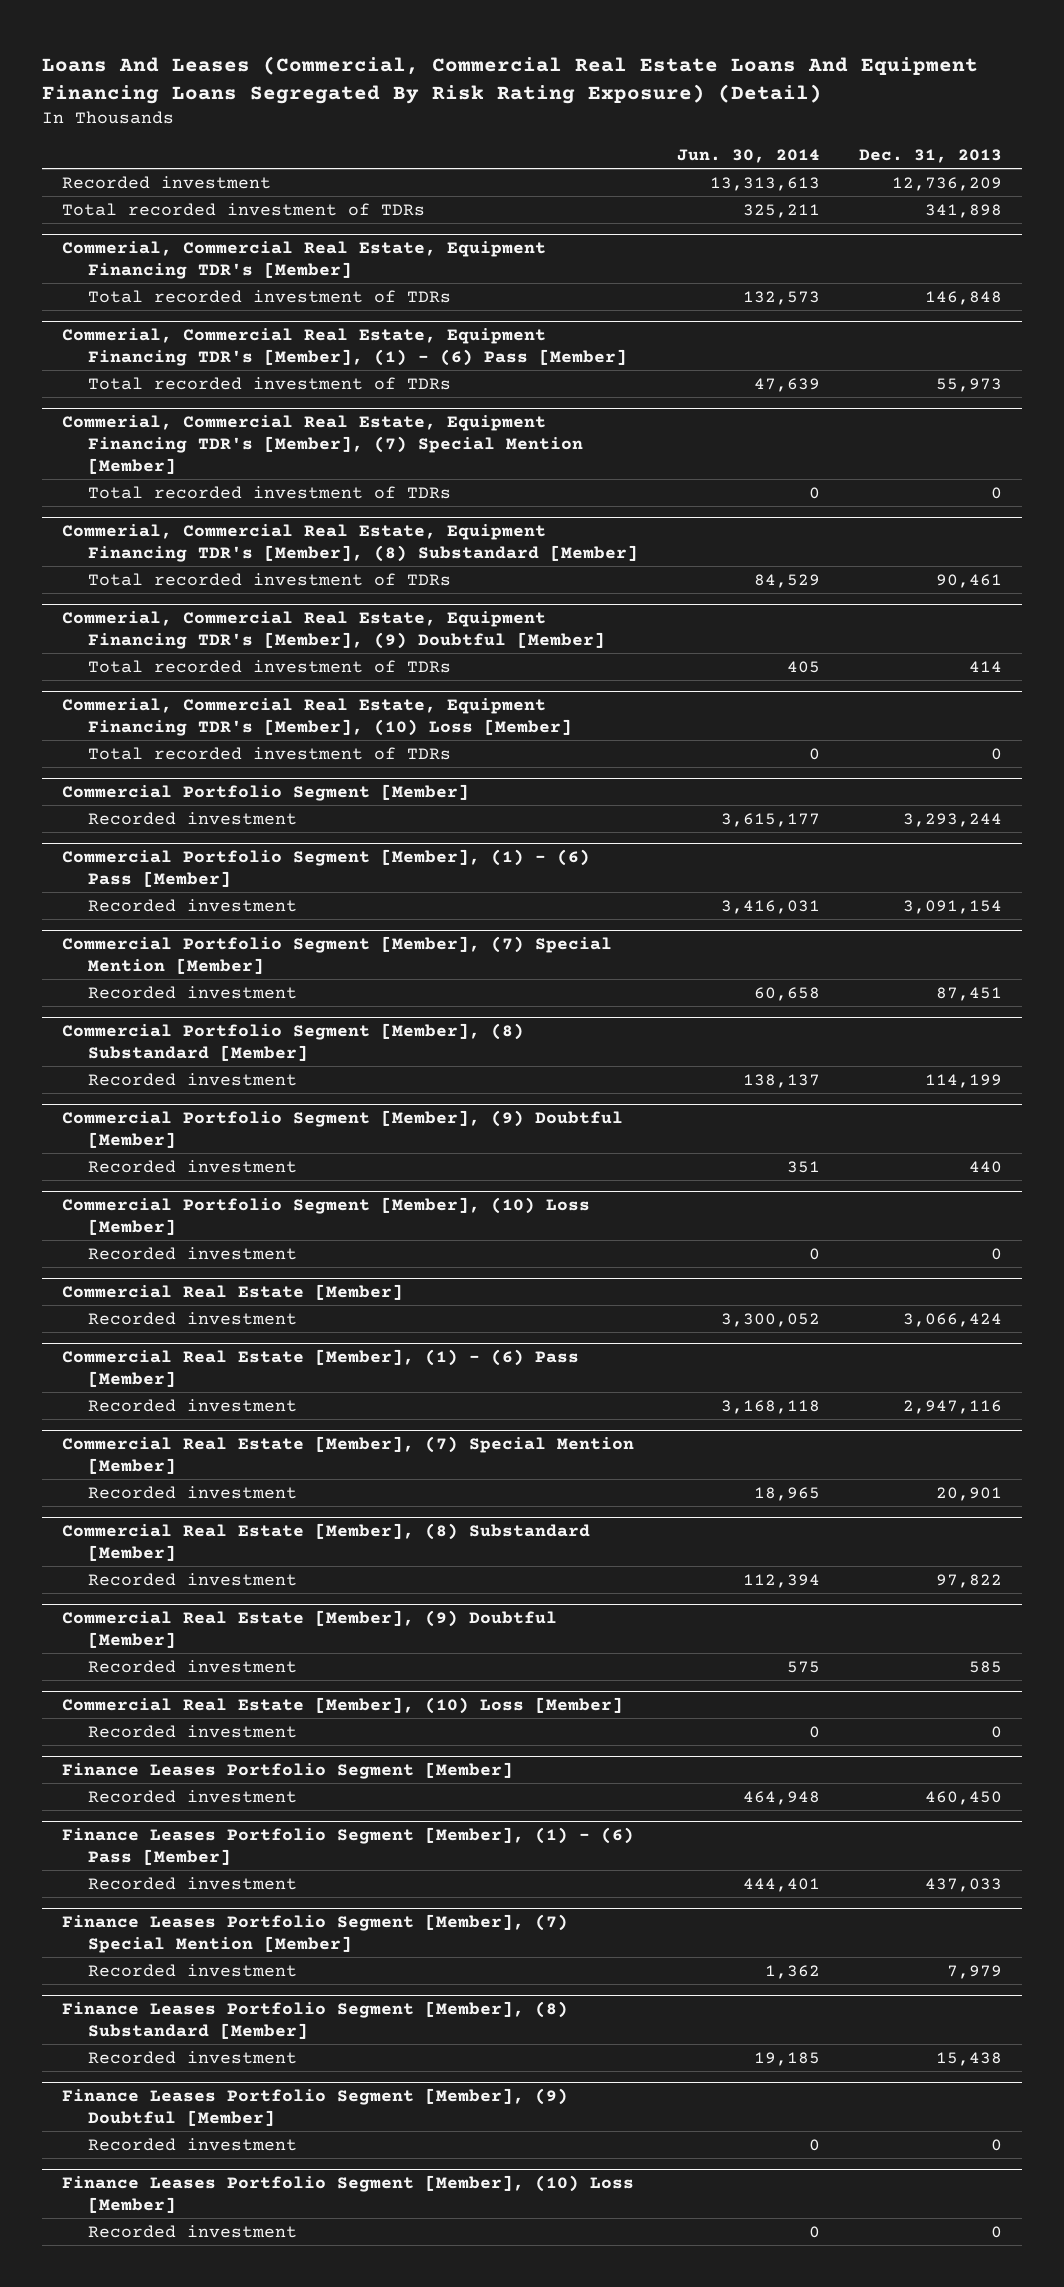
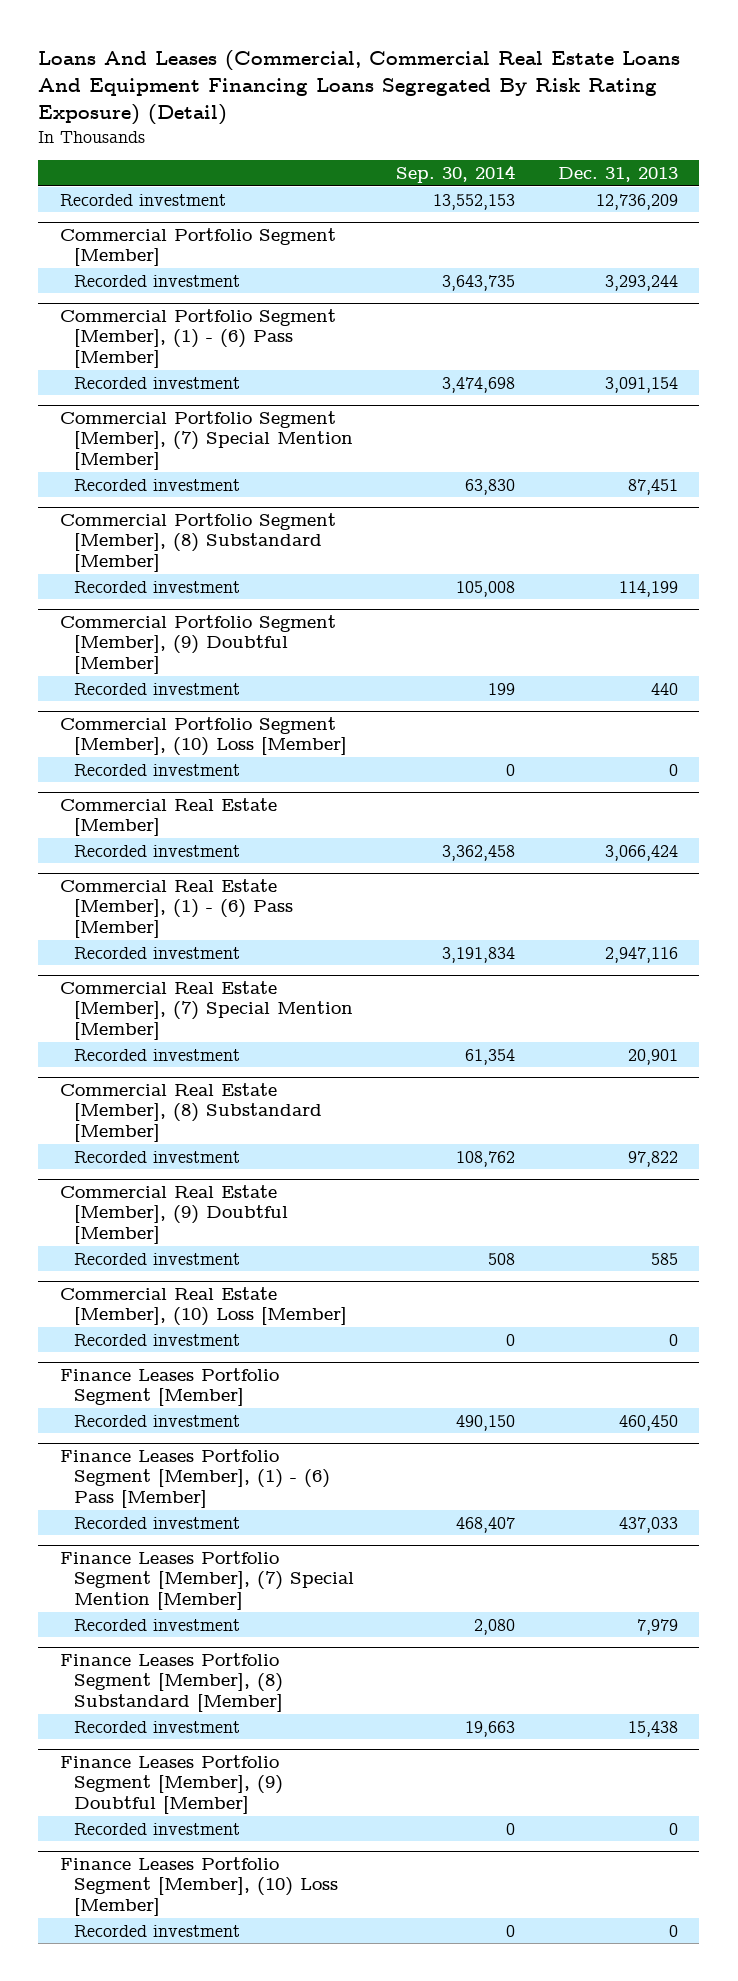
- | Jun. 30, 2014 | Dec. 31, 2013
+ | Sep. 30, 2014 | Dec. 31, 2013
- Total recorded investment of TDRs | 325,211 | 341,898
- Commerial, Commercial Real Estate, Equipment Financing TDR's [Member]
- Total recorded investment of TDRs | 132,573 | 146,848
- Commerial, Commercial Real Estate, Equipment Financing TDR's [Member], (1) - (6) Pass [Member]
- Total recorded investment of TDRs | 47,639 | 55,973
- Commerial, Commercial Real Estate, Equipment Financing TDR's [Member], (7) Special Mention [Member]
- Total recorded investment of TDRs | 0 | 0
- Commerial, Commercial Real Estate, Equipment Financing TDR's [Member], (8) Substandard [Member]
- Total recorded investment of TDRs | 84,529 | 90,461
- Commerial, Commercial Real Estate, Equipment Financing TDR's [Member], (9) Doubtful [Member]
- Total recorded investment of TDRs | 405 | 414
- Commerial, Commercial Real Estate, Equipment Financing TDR's [Member], (10) Loss [Member]
- Total recorded investment of TDRs | 0 | 0

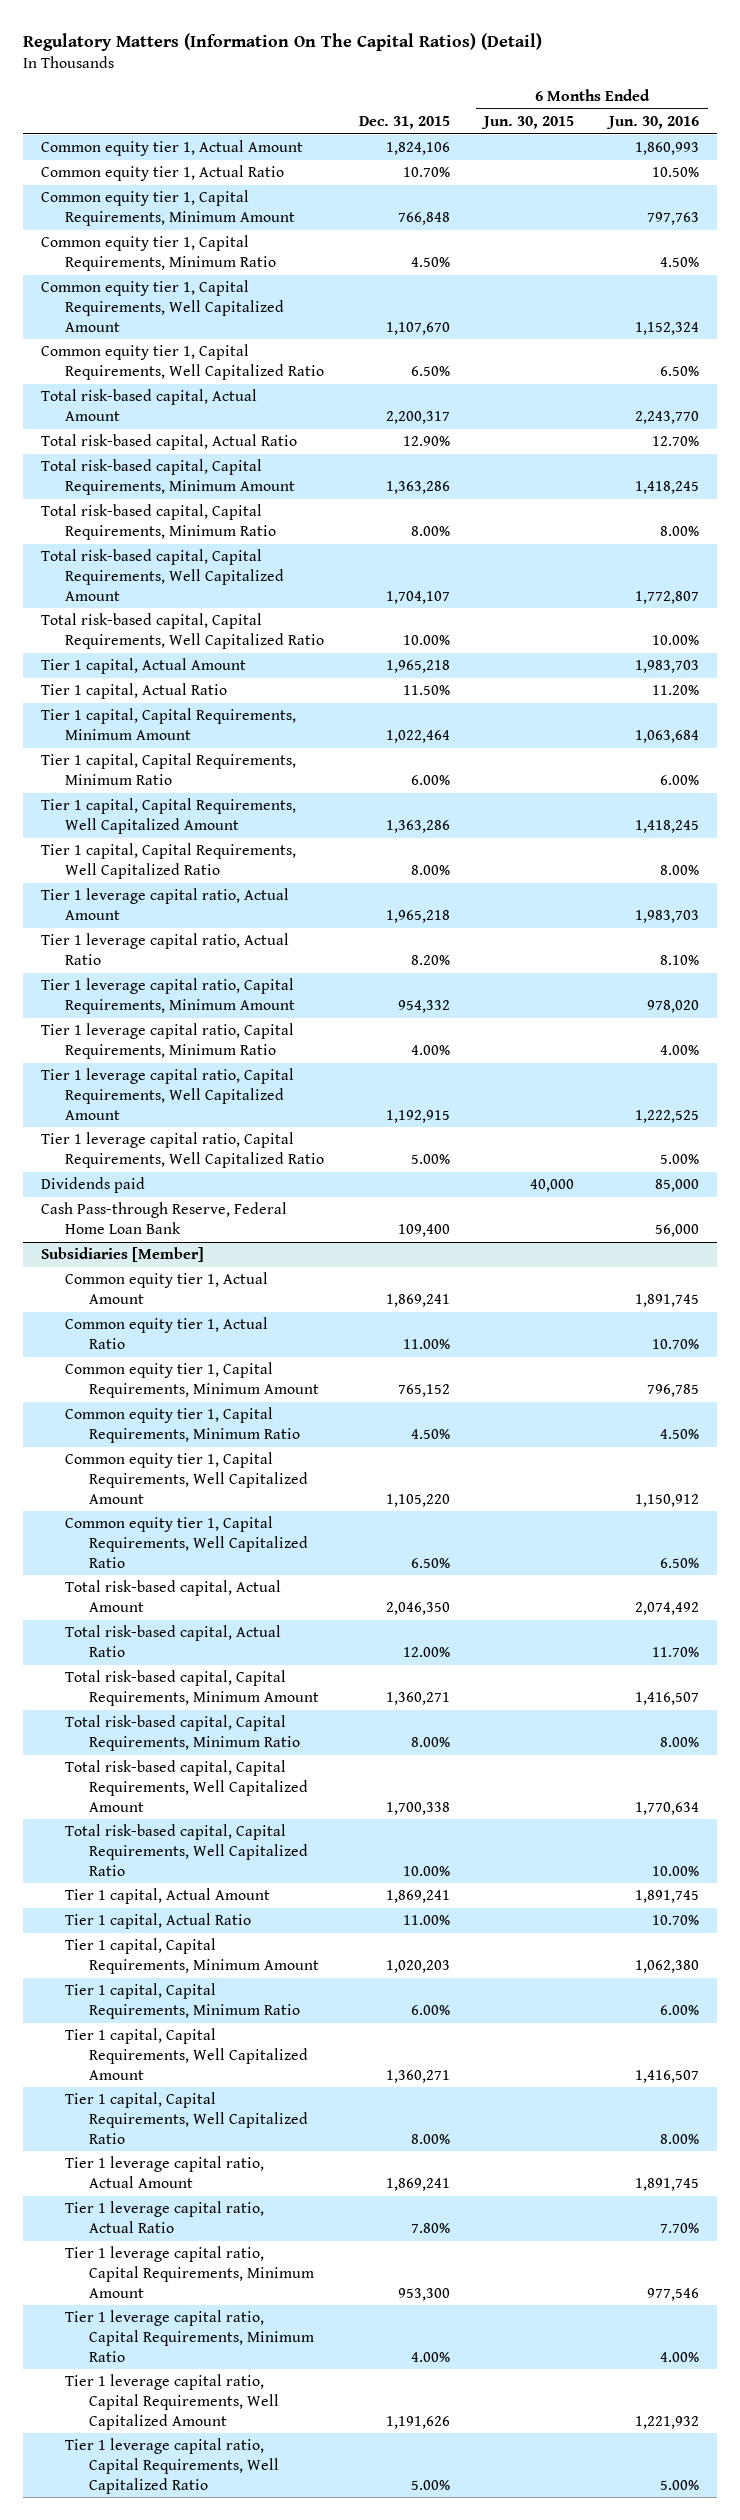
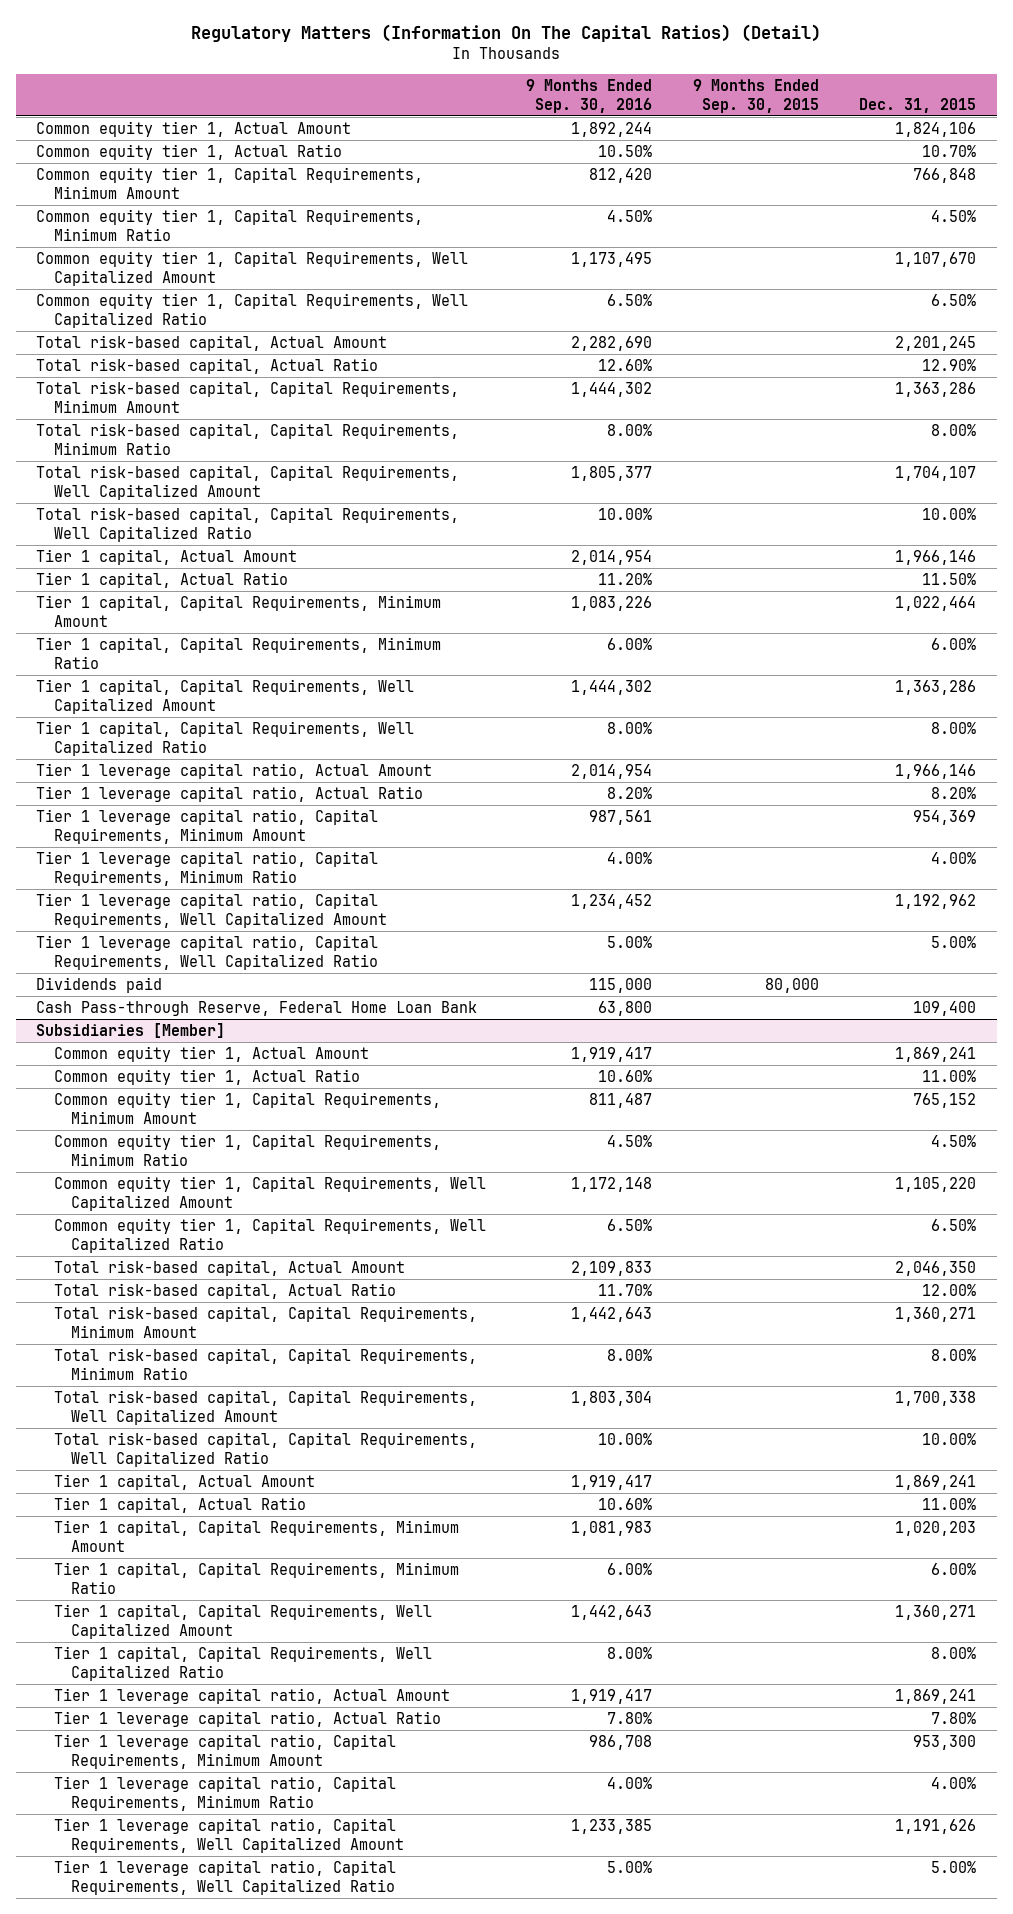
- | Dec. 31, 2015 | 6 Months Ended Jun. 30, 2015 | 6 Months Ended Jun. 30, 2016
+ | 9 Months Ended Sep. 30, 2016 | 9 Months Ended Sep. 30, 2015 | Dec. 31, 2015
- Total risk-based capital, Actual Amount | 2,200,317 | | 2,243,770
+ Total risk-based capital, Actual Amount | 2,282,690 | | 2,201,245
- Tier 1 capital, Actual Amount | 1,965,218 | | 1,983,703
+ Tier 1 capital, Actual Amount | 2,014,954 | | 1,966,146
- Tier 1 leverage capital ratio, Actual Amount | 1,965,218 | | 1,983,703
+ Tier 1 leverage capital ratio, Actual Amount | 2,014,954 | | 1,966,146
- Tier 1 leverage capital ratio, Capital Requirements, Minimum Amount | 954,332 | | 978,020
+ Tier 1 leverage capital ratio, Capital Requirements, Minimum Amount | 987,561 | | 954,369
- Tier 1 leverage capital ratio, Capital Requirements, Well Capitalized Amount | 1,192,915 | | 1,222,525
+ Tier 1 leverage capital ratio, Capital Requirements, Well Capitalized Amount | 1,234,452 | | 1,192,962

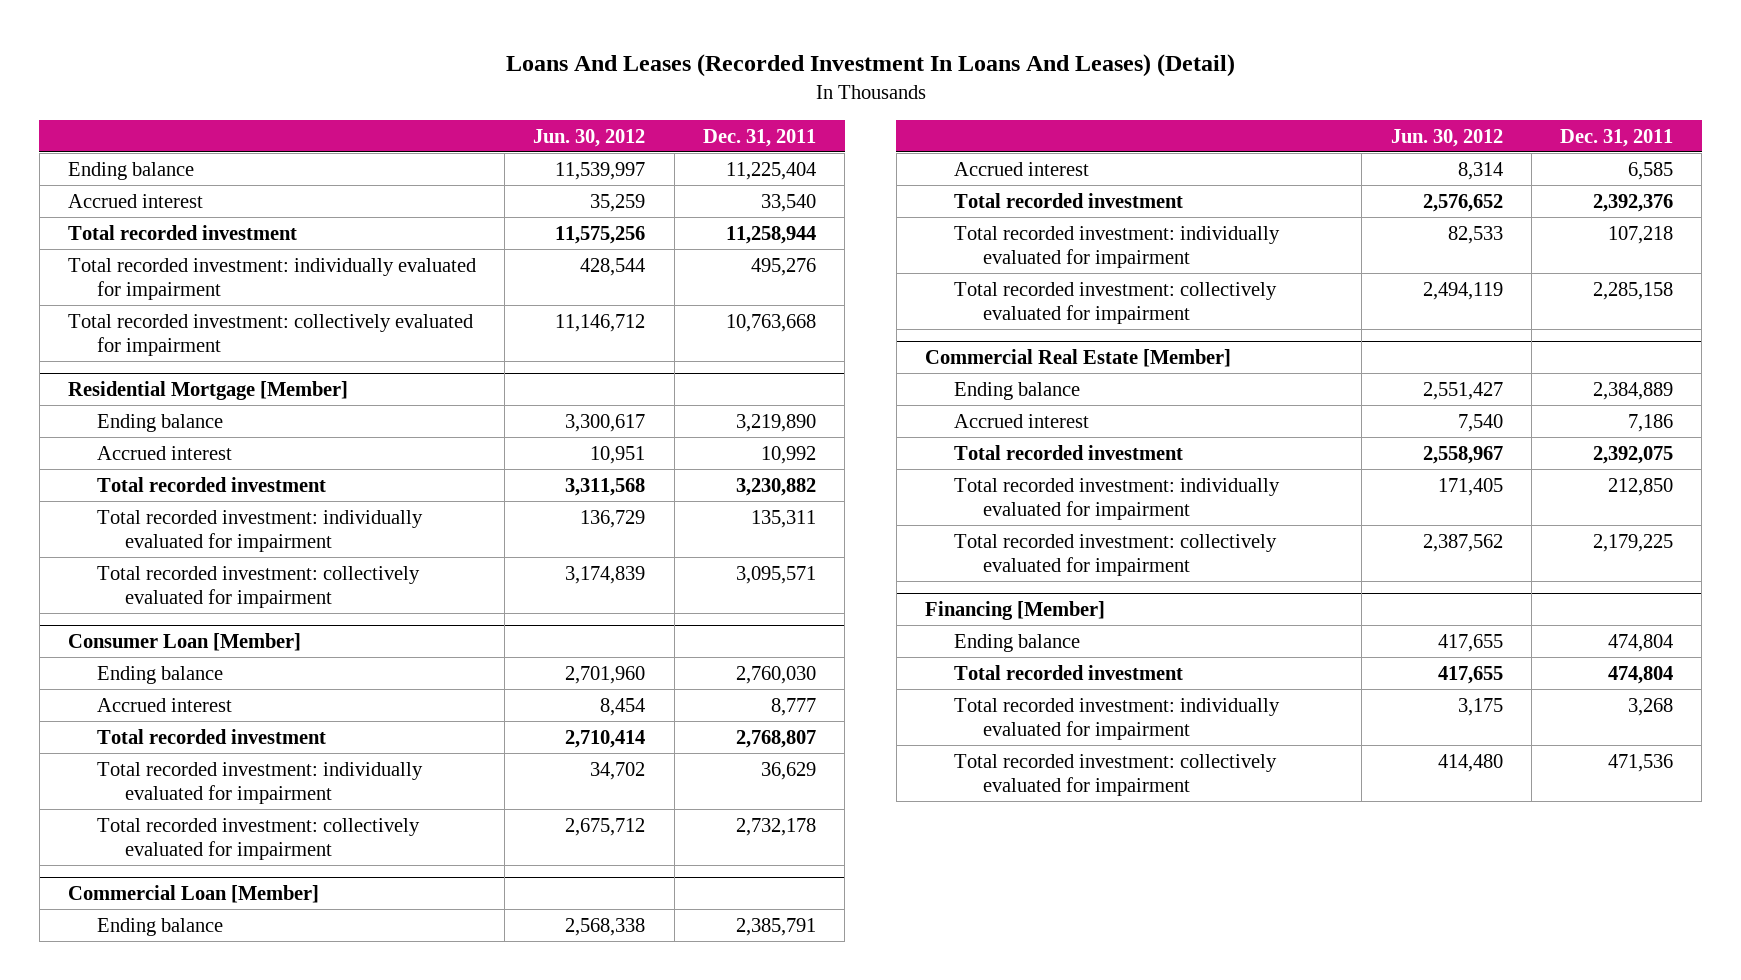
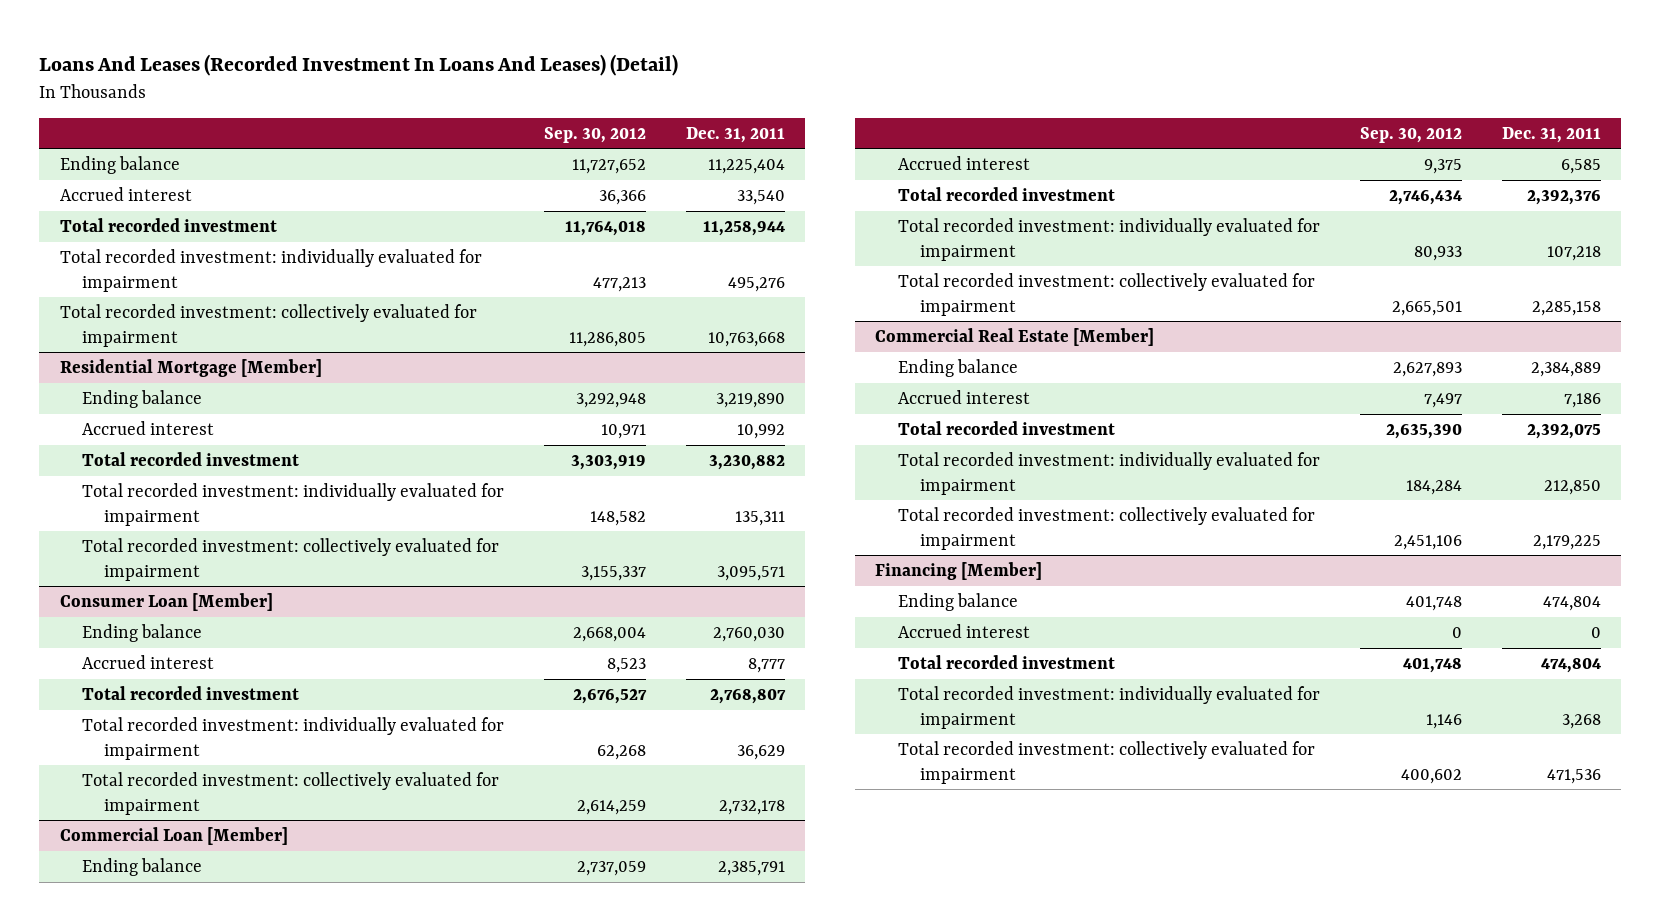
- | Jun. 30, 2012 | Dec. 31, 2011
+ | Sep. 30, 2012 | Dec. 31, 2011
@ Financing [Member]
+ Accrued interest | 0 | 0

